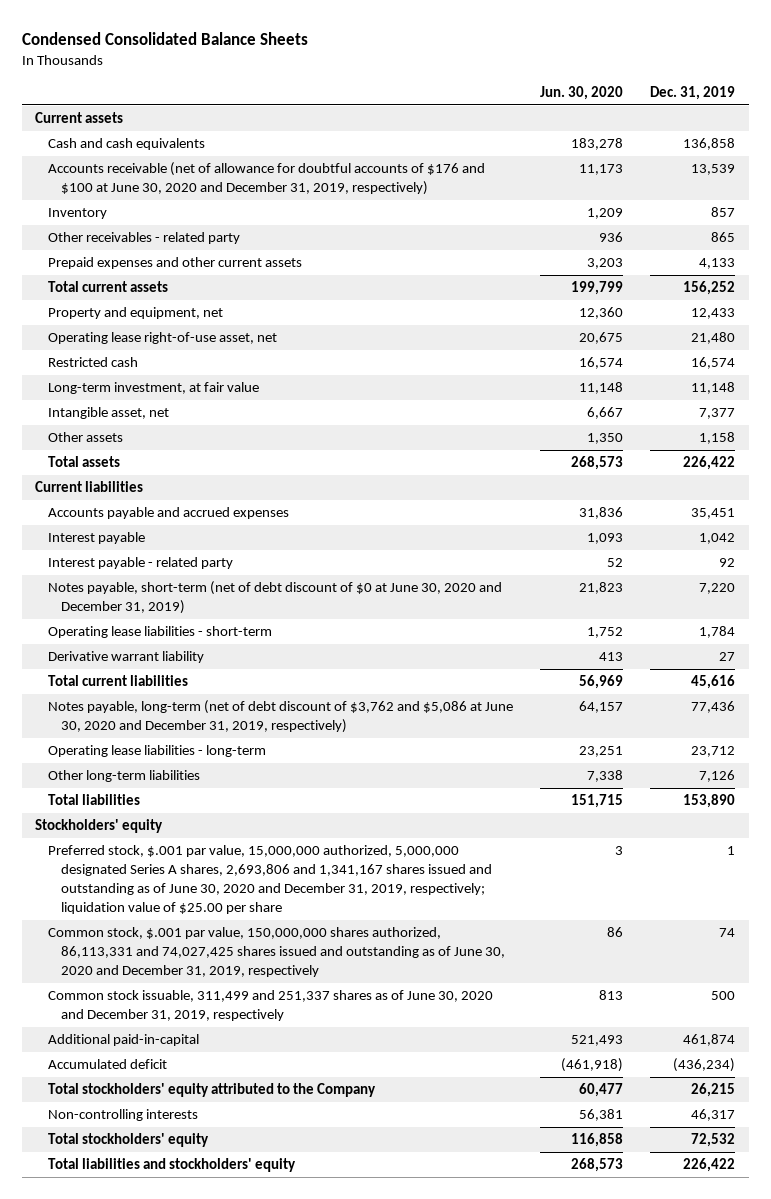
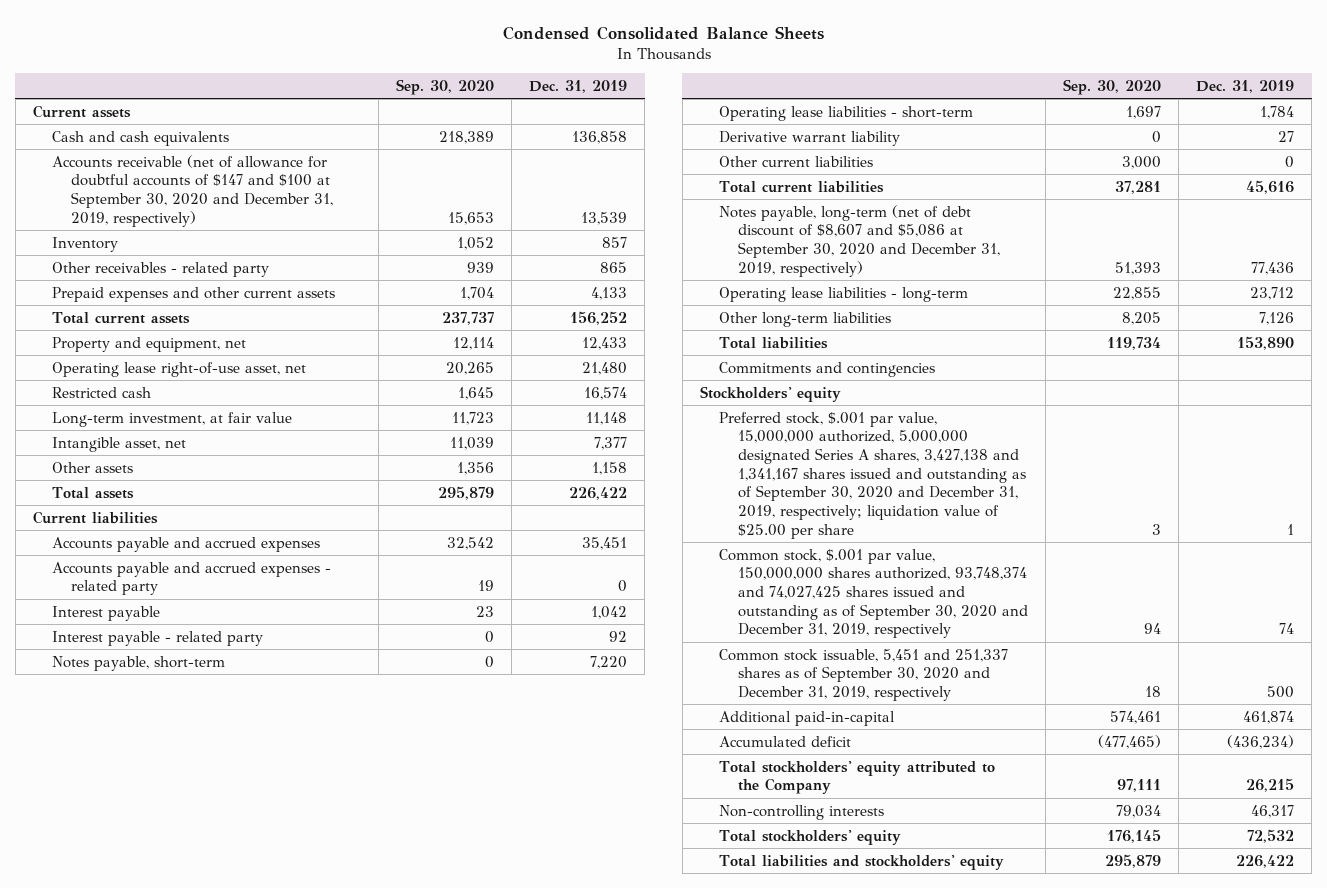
- | Jun. 30, 2020 | Dec. 31, 2019
+ | Sep. 30, 2020 | Dec. 31, 2019
- Accounts receivable (net of allowance for doubtful accounts of $176 and $100 at June 30, 2020 and December 31, 2019, respectively) | 11,173 | 13,539
+ Accounts receivable (net of allowance for doubtful accounts of $147 and $100 at September 30, 2020 and December 31, 2019, respectively) | 15,653 | 13,539
+ Accounts payable and accrued expenses - related party | 19 | 0
- Notes payable, short-term (net of debt discount of $0 at June 30, 2020 and December 31, 2019) | 21,823 | 7,220
+ Notes payable, short-term | 0 | 7,220
+ Other current liabilities | 3,000 | 0
- Notes payable, long-term (net of debt discount of $3,762 and $5,086 at June 30, 2020 and December 31, 2019, respectively) | 64,157 | 77,436
+ Notes payable, long-term (net of debt discount of $8,607 and $5,086 at September 30, 2020 and December 31, 2019, respectively) | 51,393 | 77,436
+ Commitments and contingencies
- Preferred stock, $.001 par value, 15,000,000 authorized, 5,000,000 designated Series A shares, 2,693,806 and 1,341,167 shares issued and outstanding as of June 30, 2020 and December 31, 2019, respectively; liquidation value of $25.00 per share | 3 | 1
- Common stock, $.001 par value, 150,000,000 shares authorized, 86,113,331 and 74,027,425 shares issued and outstanding as of June 30, 2020 and December 31, 2019, respectively | 86 | 74
- Common stock issuable, 311,499 and 251,337 shares as of June 30, 2020 and December 31, 2019, respectively | 813 | 500
+ Preferred stock, $.001 par value, 15,000,000 authorized, 5,000,000 designated Series A shares, 3,427,138 and 1,341,167 shares issued and outstanding as of September 30, 2020 and December 31, 2019, respectively; liquidation value of $25.00 per share | 3 | 1
+ Common stock, $.001 par value, 150,000,000 shares authorized, 93,748,374 and 74,027,425 shares issued and outstanding as of September 30, 2020 and December 31, 2019, respectively | 94 | 74
+ Common stock issuable, 5,451 and 251,337 shares as of September 30, 2020 and December 31, 2019, respectively | 18 | 500

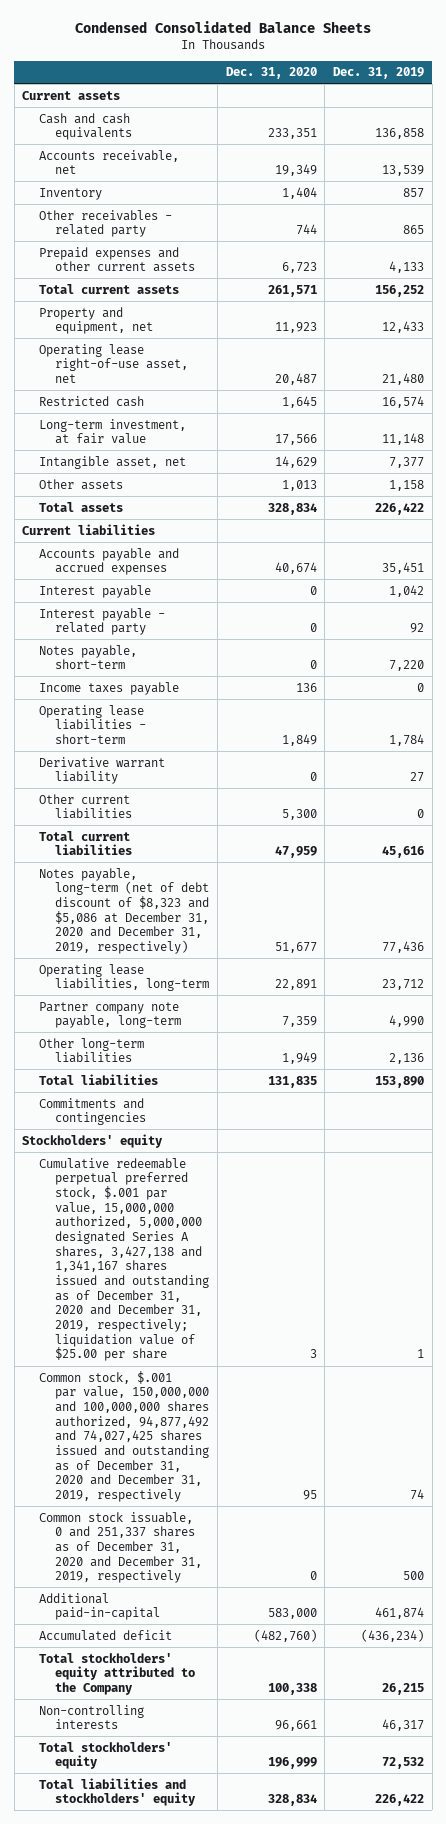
- | Sep. 30, 2020 | Dec. 31, 2019
+ | Dec. 31, 2020 | Dec. 31, 2019
- Accounts receivable (net of allowance for doubtful accounts of $147 and $100 at September 30, 2020 and December 31, 2019, respectively) | 15,653 | 13,539
+ Accounts receivable, net | 19,349 | 13,539
- Accounts payable and accrued expenses - related party | 19 | 0
+ Income taxes payable | 136 | 0
- Notes payable, long-term (net of debt discount of $8,607 and $5,086 at September 30, 2020 and December 31, 2019, respectively) | 51,393 | 77,436
- Operating lease liabilities - long-term | 22,855 | 23,712
- Other long-term liabilities | 8,205 | 7,126
+ Notes payable, long-term (net of debt discount of $8,323 and $5,086 at December 31, 2020 and December 31, 2019, respectively) | 51,677 | 77,436
+ Operating lease liabilities, long-term | 22,891 | 23,712
+ Partner company note payable, long-term | 7,359 | 4,990
+ Other long-term liabilities | 1,949 | 2,136
- Preferred stock, $.001 par value, 15,000,000 authorized, 5,000,000 designated Series A shares, 3,427,138 and 1,341,167 shares issued and outstanding as of September 30, 2020 and December 31, 2019, respectively; liquidation value of $25.00 per share | 3 | 1
- Common stock, $.001 par value, 150,000,000 shares authorized, 93,748,374 and 74,027,425 shares issued and outstanding as of September 30, 2020 and December 31, 2019, respectively | 94 | 74
- Common stock issuable, 5,451 and 251,337 shares as of September 30, 2020 and December 31, 2019, respectively | 18 | 500
+ Cumulative redeemable perpetual preferred stock, $.001 par value, 15,000,000 authorized, 5,000,000 designated Series A shares, 3,427,138 and 1,341,167 shares issued and outstanding as of December 31, 2020 and December 31, 2019, respectively; liquidation value of $25.00 per share | 3 | 1
+ Common stock, $.001 par value, 150,000,000 and 100,000,000 shares authorized, 94,877,492 and 74,027,425 shares issued and outstanding as of December 31, 2020 and December 31, 2019, respectively | 95 | 74
+ Common stock issuable, 0 and 251,337 shares as of December 31, 2020 and December 31, 2019, respectively | 0 | 500

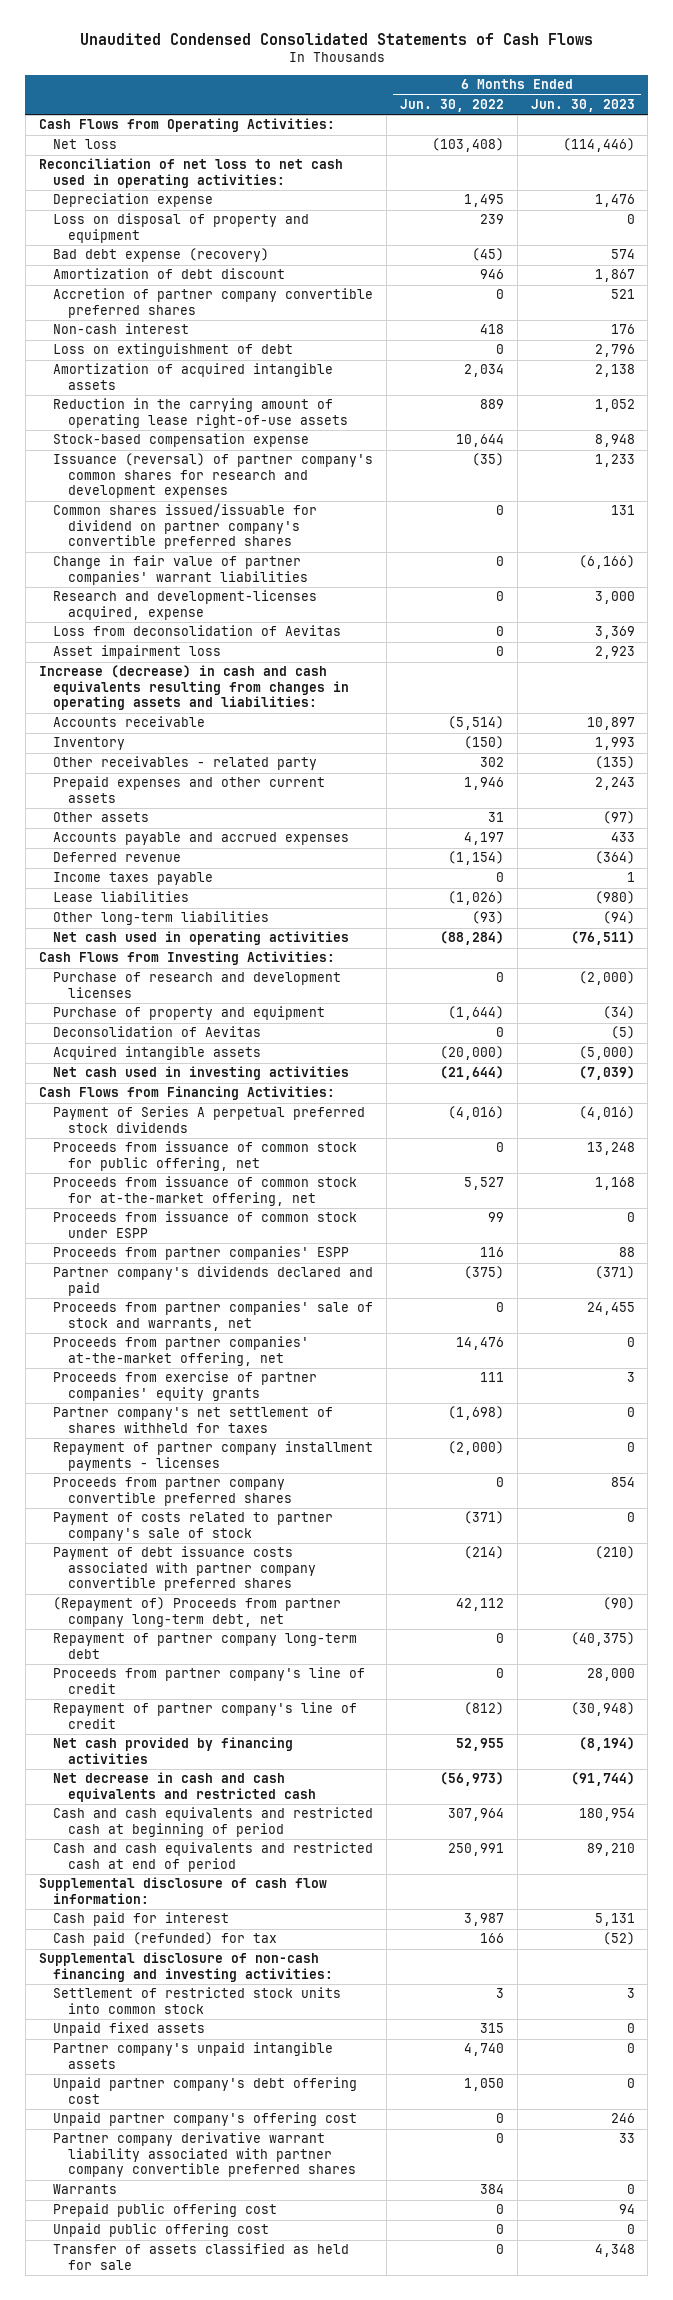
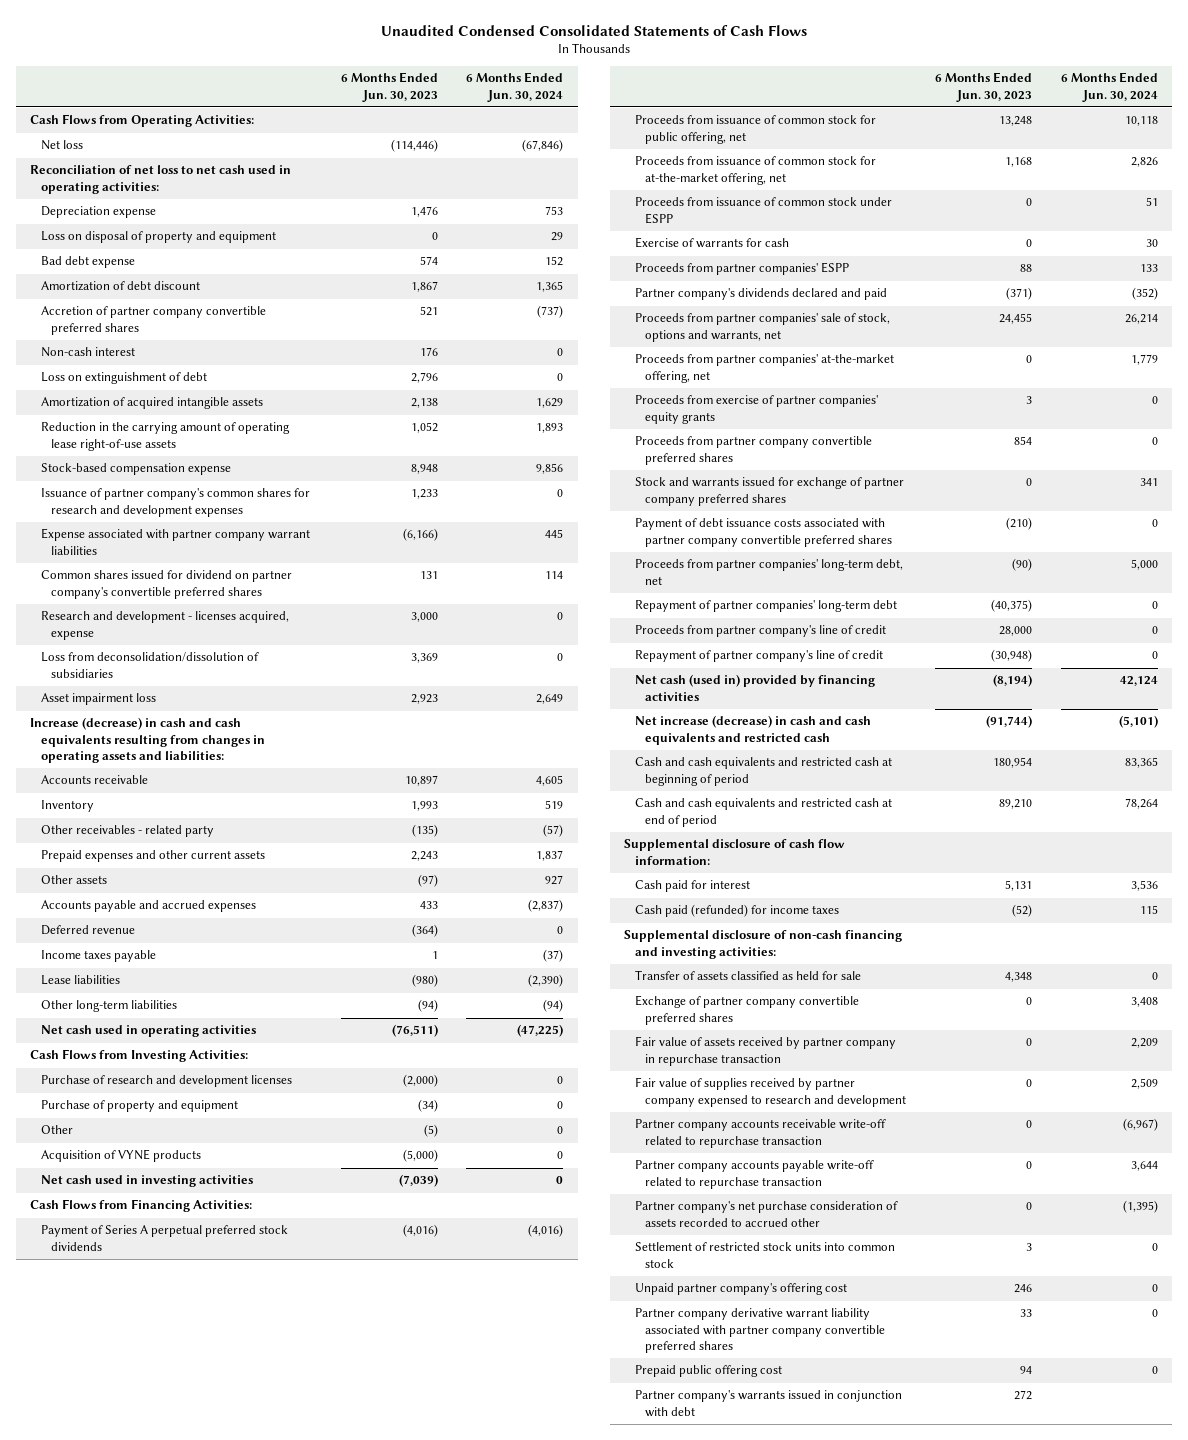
- | 6 Months Ended Jun. 30, 2022 | 6 Months Ended Jun. 30, 2023
+ | 6 Months Ended Jun. 30, 2023 | 6 Months Ended Jun. 30, 2024
- Bad debt expense (recovery) | (45) | 574
+ Bad debt expense | 574 | 152
- Issuance (reversal) of partner company's common shares for research and development expenses | (35) | 1,233
- Common shares issued/issuable for dividend on partner company's convertible preferred shares | 0 | 131
- Change in fair value of partner companies' warrant liabilities | 0 | (6,166)
- Research and development-licenses acquired, expense | 0 | 3,000
- Loss from deconsolidation of Aevitas | 0 | 3,369
+ Issuance of partner company's common shares for research and development expenses | 1,233 | 0
+ Expense associated with partner company warrant liabilities | (6,166) | 445
+ Common shares issued for dividend on partner company's convertible preferred shares | 131 | 114
+ Research and development - licenses acquired, expense | 3,000 | 0
+ Loss from deconsolidation/dissolution of subsidiaries | 3,369 | 0
- Deconsolidation of Aevitas | 0 | (5)
- Acquired intangible assets | (20,000) | (5,000)
+ Other | (5) | 0
+ Acquisition of VYNE products | (5,000) | 0
+ Exercise of warrants for cash | 0 | 30
- Proceeds from partner companies' sale of stock and warrants, net | 0 | 24,455
+ Proceeds from partner companies' sale of stock, options and warrants, net | 24,455 | 26,214
- Partner company's net settlement of shares withheld for taxes | (1,698) | 0
- Repayment of partner company installment payments - licenses | (2,000) | 0
- Payment of costs related to partner company's sale of stock | (371) | 0
+ Stock and warrants issued for exchange of partner company preferred shares | 0 | 341
- (Repayment of) Proceeds from partner company long-term debt, net | 42,112 | (90)
- Repayment of partner company long-term debt | 0 | (40,375)
+ Proceeds from partner companies' long-term debt, net | (90) | 5,000
+ Repayment of partner companies' long-term debt | (40,375) | 0
- Net cash provided by financing activities | 52,955 | (8,194)
- Net decrease in cash and cash equivalents and restricted cash | (56,973) | (91,744)
+ Net cash (used in) provided by financing activities | (8,194) | 42,124
+ Net increase (decrease) in cash and cash equivalents and restricted cash | (91,744) | (5,101)
- Cash paid (refunded) for tax | 166 | (52)
+ Cash paid (refunded) for income taxes | (52) | 115
moved up: Transfer of assets classified as held for sale | 4,348 | 0
+ Exchange of partner company convertible preferred shares | 0 | 3,408
+ Fair value of assets received by partner company in repurchase transaction | 0 | 2,209
+ Fair value of supplies received by partner company expensed to research and development | 0 | 2,509
+ Partner company accounts receivable write-off related to repurchase transaction | 0 | (6,967)
+ Partner company accounts payable write-off related to repurchase transaction | 0 | 3,644
+ Partner company's net purchase consideration of assets recorded to accrued other | 0 | (1,395)
- Unpaid fixed assets | 315 | 0
- Partner company's unpaid intangible assets | 4,740 | 0
- Unpaid partner company's debt offering cost | 1,050 | 0
- Warrants | 384 | 0
- Unpaid public offering cost | 0 | 0
+ Partner company's warrants issued in conjunction with debt | 272 |

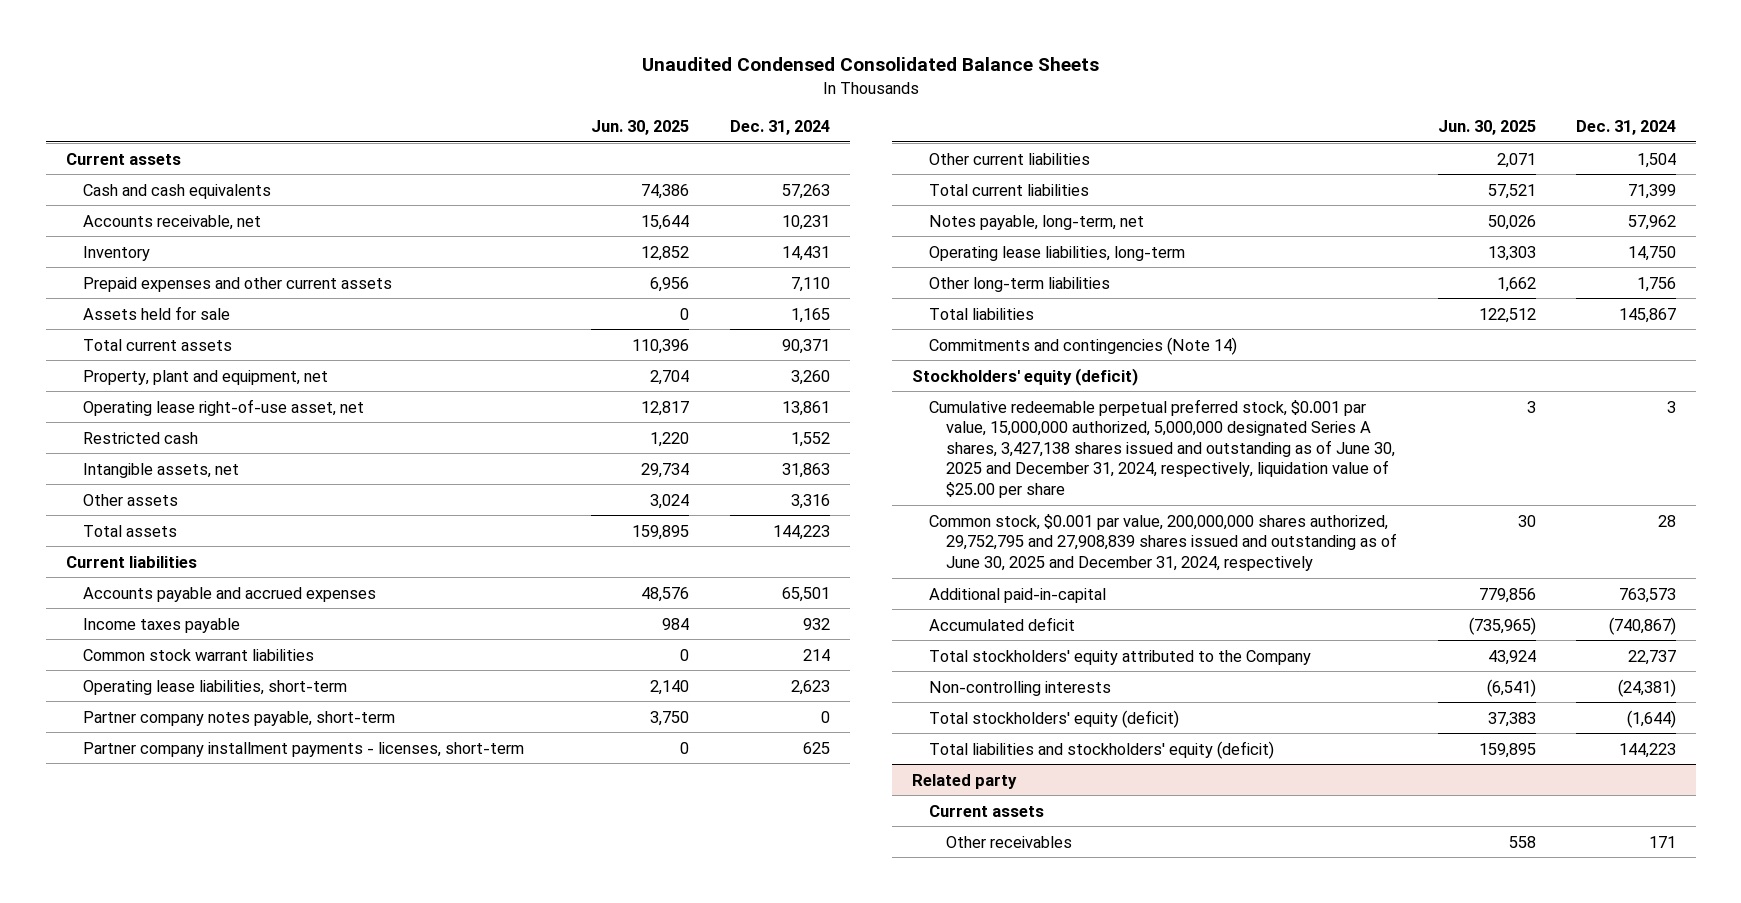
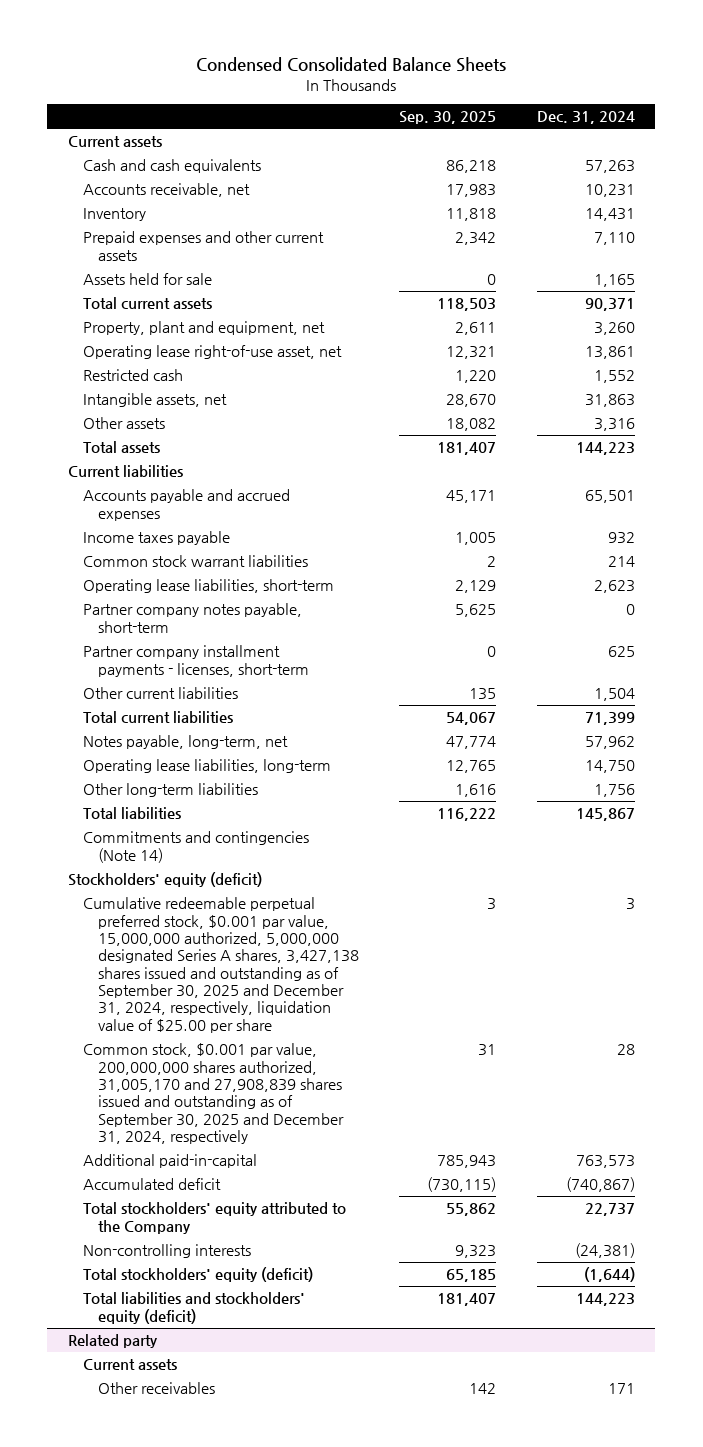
- Unaudited Condensed Consolidated Balance Sheets
+ Condensed Consolidated Balance Sheets
- | Jun. 30, 2025 | Dec. 31, 2024
+ | Sep. 30, 2025 | Dec. 31, 2024
- Cumulative redeemable perpetual preferred stock, $0.001 par value, 15,000,000 authorized, 5,000,000 designated Series A shares, 3,427,138 shares issued and outstanding as of June 30, 2025 and December 31, 2024, respectively, liquidation value of $25.00 per share | 3 | 3
- Common stock, $0.001 par value, 200,000,000 shares authorized, 29,752,795 and 27,908,839 shares issued and outstanding as of June 30, 2025 and December 31, 2024, respectively | 30 | 28
+ Cumulative redeemable perpetual preferred stock, $0.001 par value, 15,000,000 authorized, 5,000,000 designated Series A shares, 3,427,138 shares issued and outstanding as of September 30, 2025 and December 31, 2024, respectively, liquidation value of $25.00 per share | 3 | 3
+ Common stock, $0.001 par value, 200,000,000 shares authorized, 31,005,170 and 27,908,839 shares issued and outstanding as of September 30, 2025 and December 31, 2024, respectively | 31 | 28

